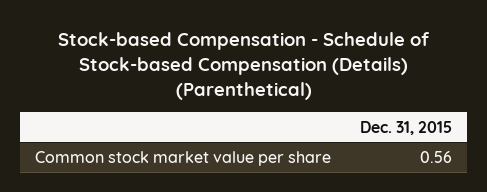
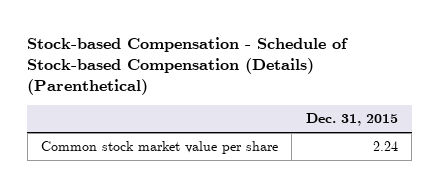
- Common stock market value per share | 0.56
+ Common stock market value per share | 2.24

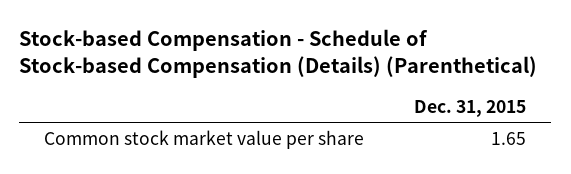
- Common stock market value per share | 2.24
+ Common stock market value per share | 1.65

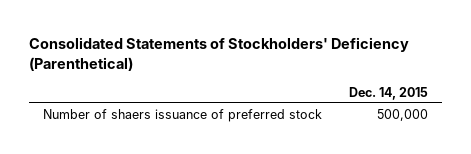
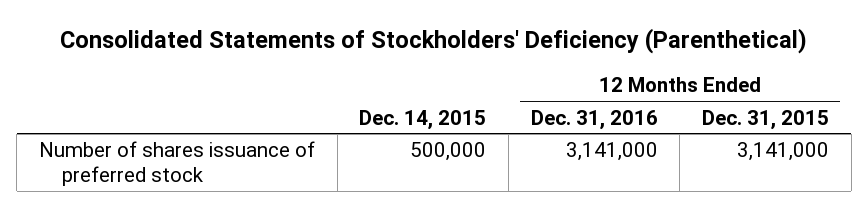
- | Dec. 14, 2015
+ | Dec. 14, 2015 | 12 Months Ended Dec. 31, 2016 | 12 Months Ended Dec. 31, 2015
- Number of shaers issuance of preferred stock | 500,000
+ Number of shares issuance of preferred stock | 500,000 | 3,141,000 | 3,141,000

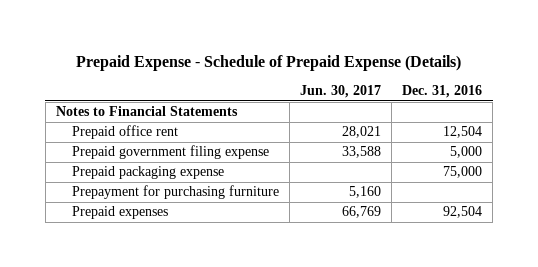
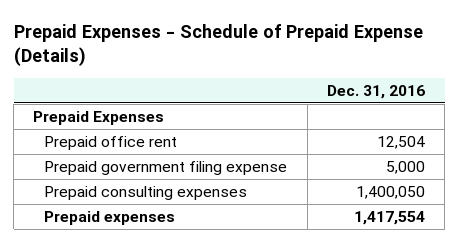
- Prepaid Expense - Schedule of Prepaid Expense (Details)
+ Prepaid Expenses - Schedule of Prepaid Expense (Details)
- | Jun. 30, 2017 | Dec. 31, 2016
+ | Dec. 31, 2016
- Notes to Financial Statements
+ Prepaid Expenses
- Prepaid packaging expense | | 75,000
- Prepayment for purchasing furniture | 5,160 |
- Prepaid expenses | 66,769 | 92,504
+ Prepaid consulting expenses | 1,400,050
+ Prepaid expenses | 1,417,554

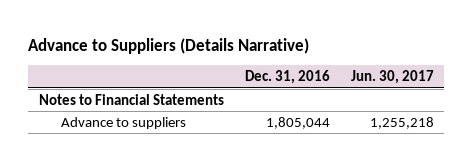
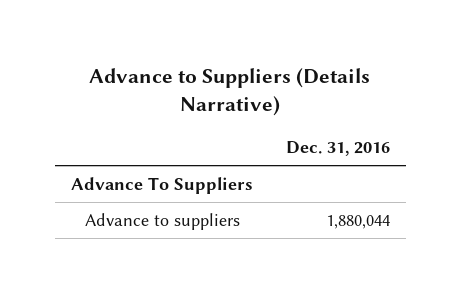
- | Dec. 31, 2016 | Jun. 30, 2017
+ | Dec. 31, 2016
- Notes to Financial Statements
- Advance to suppliers | 1,805,044 | 1,255,218
+ Advance To Suppliers
+ Advance to suppliers | 1,880,044

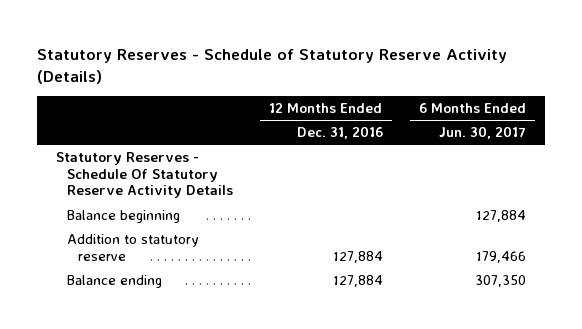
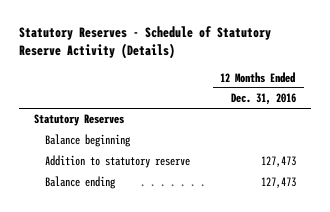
- | 12 Months Ended Dec. 31, 2016 | 6 Months Ended Jun. 30, 2017
+ | 12 Months Ended Dec. 31, 2016
- Statutory Reserves - Schedule Of Statutory Reserve Activity Details
+ Statutory Reserves
- Addition to statutory reserve | 127,884 | 179,466
- Balance ending | 127,884 | 307,350
+ Addition to statutory reserve | 127,473
+ Balance ending | 127,473

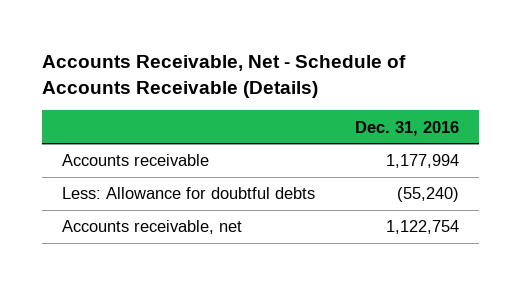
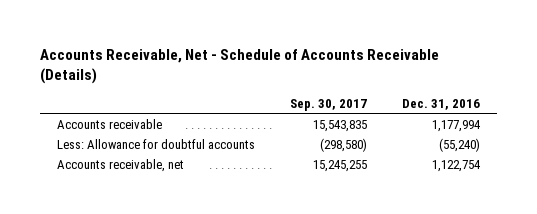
- | Dec. 31, 2016
+ | Sep. 30, 2017 | Dec. 31, 2016
- Less: Allowance for doubtful debts | (55,240)
+ Less: Allowance for doubtful accounts | (298,580) | (55,240)

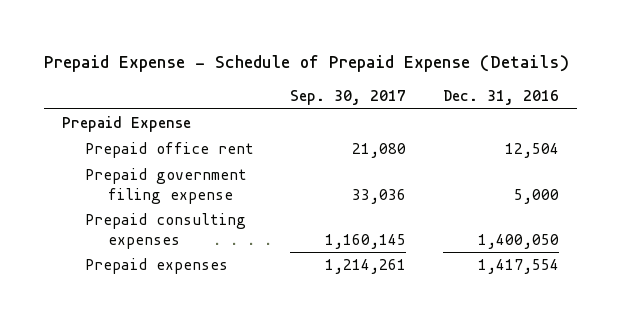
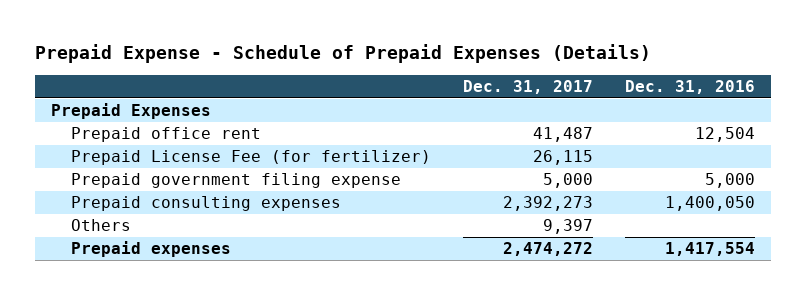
- Prepaid Expense - Schedule of Prepaid Expense (Details)
+ Prepaid Expense - Schedule of Prepaid Expenses (Details)
- | Sep. 30, 2017 | Dec. 31, 2016
+ | Dec. 31, 2017 | Dec. 31, 2016
- Prepaid Expense
+ Prepaid Expenses
+ Prepaid License Fee (for fertilizer) | 26,115 |
+ Others | 9,397 |

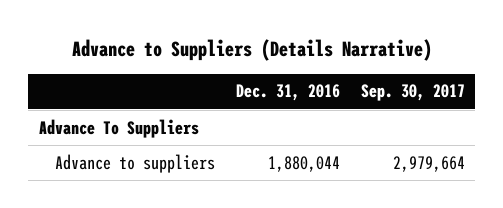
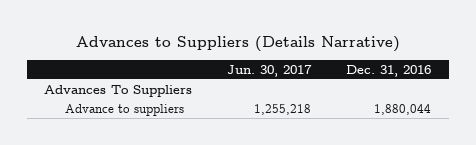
- Advance to Suppliers (Details Narrative)
+ Advances to Suppliers (Details Narrative)
- | Dec. 31, 2016 | Sep. 30, 2017
+ | Jun. 30, 2017 | Dec. 31, 2016
- Advance To Suppliers
+ Advances To Suppliers

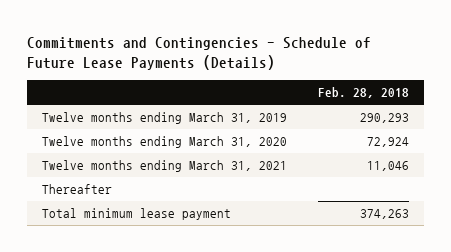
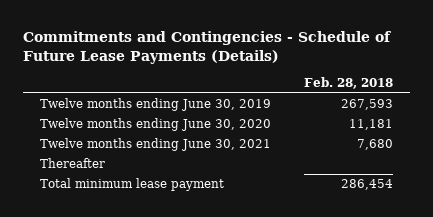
- Twelve months ending March 31, 2019 | 290,293
- Twelve months ending March 31, 2020 | 72,924
- Twelve months ending March 31, 2021 | 11,046
+ Twelve months ending June 30, 2019 | 267,593
+ Twelve months ending June 30, 2020 | 11,181
+ Twelve months ending June 30, 2021 | 7,680
- Total minimum lease payment | 374,263
+ Total minimum lease payment | 286,454

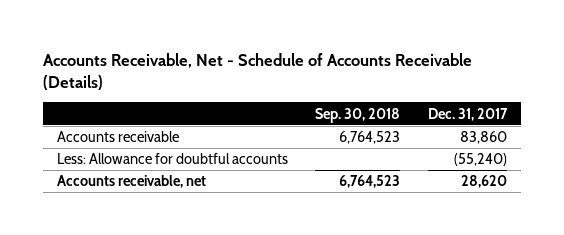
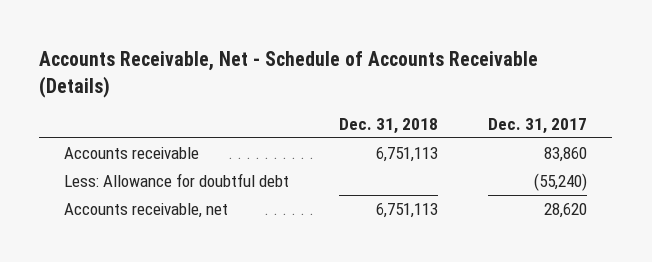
- | Sep. 30, 2018 | Dec. 31, 2017
+ | Dec. 31, 2018 | Dec. 31, 2017
- Less: Allowance for doubtful accounts | | (55,240)
+ Less: Allowance for doubtful debt | | (55,240)

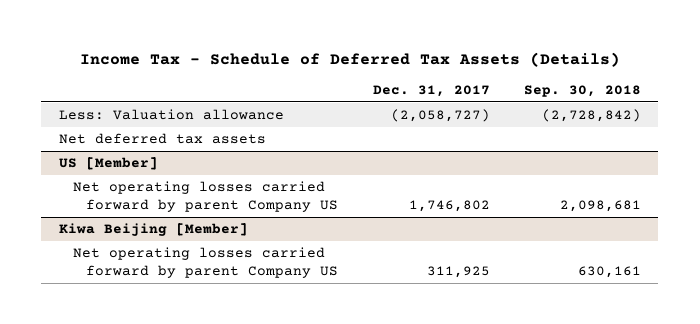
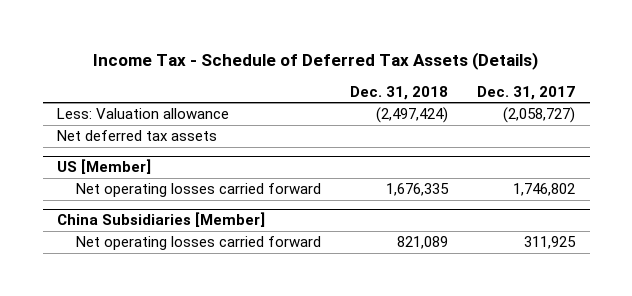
- | Dec. 31, 2017 | Sep. 30, 2018
+ | Dec. 31, 2018 | Dec. 31, 2017
@ US [Member]
- Net operating losses carried forward by parent Company US | 1,746,802 | 2,098,681
- Kiwa Beijing [Member]
- Net operating losses carried forward by parent Company US | 311,925 | 630,161
@ US [Member]
+ Net operating losses carried forward | 1,676,335 | 1,746,802
+ China Subsidiaries [Member]
+ Net operating losses carried forward | 821,089 | 311,925

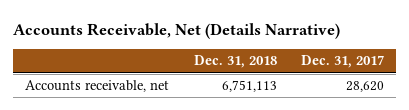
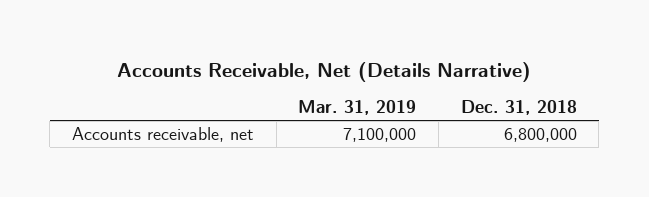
- | Dec. 31, 2018 | Dec. 31, 2017
+ | Mar. 31, 2019 | Dec. 31, 2018
- Accounts receivable, net | 6,751,113 | 28,620
+ Accounts receivable, net | 7,100,000 | 6,800,000

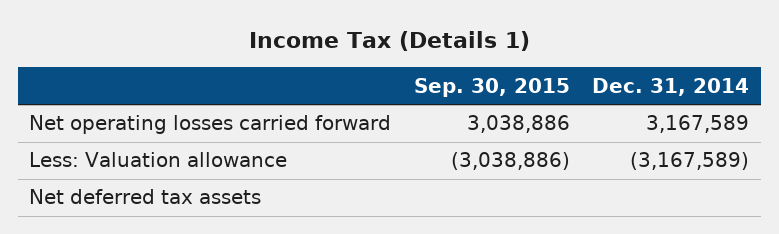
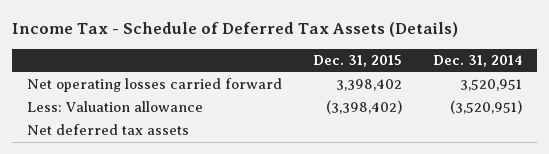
- Income Tax (Details 1)
+ Income Tax - Schedule of Deferred Tax Assets (Details)
- | Sep. 30, 2015 | Dec. 31, 2014
+ | Dec. 31, 2015 | Dec. 31, 2014
- Net operating losses carried forward | 3,038,886 | 3,167,589
- Less: Valuation allowance | (3,038,886) | (3,167,589)
+ Net operating losses carried forward | 3,398,402 | 3,520,951
+ Less: Valuation allowance | (3,398,402) | (3,520,951)

